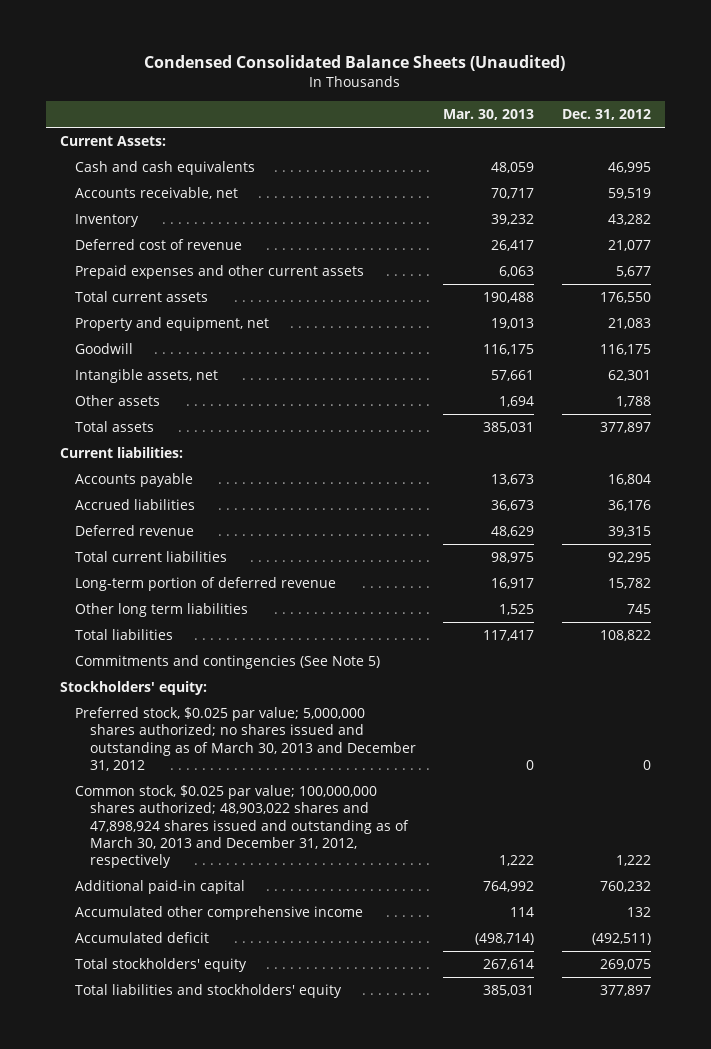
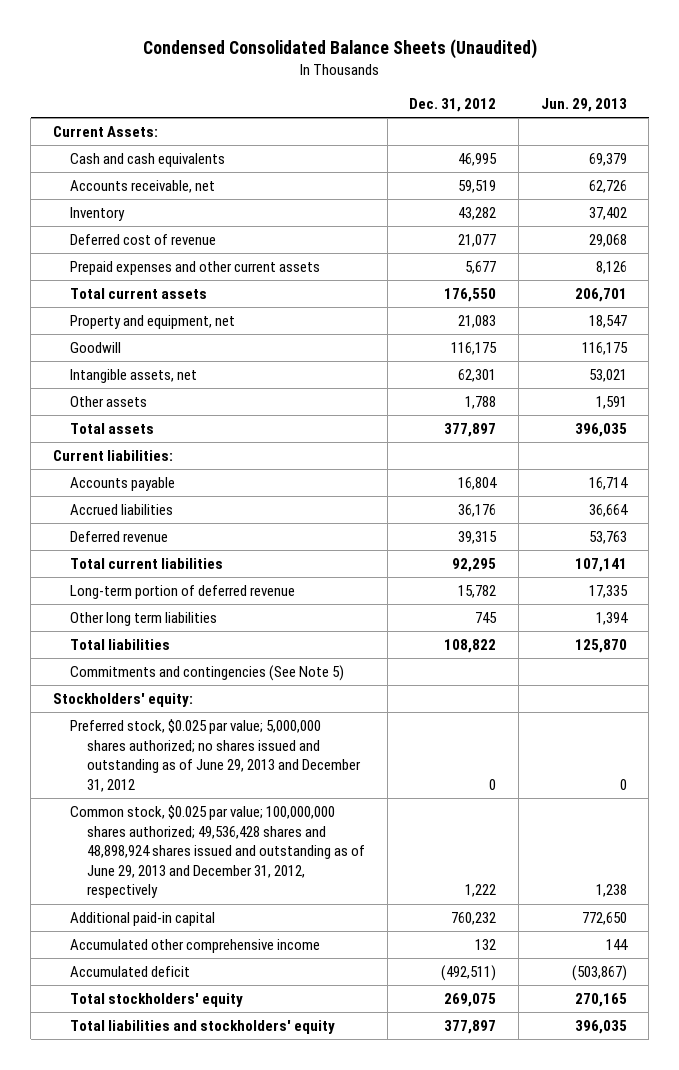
- | Mar. 30, 2013 | Dec. 31, 2012
+ | Dec. 31, 2012 | Jun. 29, 2013
- Preferred stock, $0.025 par value; 5,000,000 shares authorized; no shares issued and outstanding as of March 30, 2013 and December 31, 2012 | 0 | 0
- Common stock, $0.025 par value; 100,000,000 shares authorized; 48,903,022 shares and 47,898,924 shares issued and outstanding as of March 30, 2013 and December 31, 2012, respectively | 1,222 | 1,222
+ Preferred stock, $0.025 par value; 5,000,000 shares authorized; no shares issued and outstanding as of June 29, 2013 and December 31, 2012 | 0 | 0
+ Common stock, $0.025 par value; 100,000,000 shares authorized; 49,536,428 shares and 48,898,924 shares issued and outstanding as of June 29, 2013 and December 31, 2012, respectively | 1,222 | 1,238

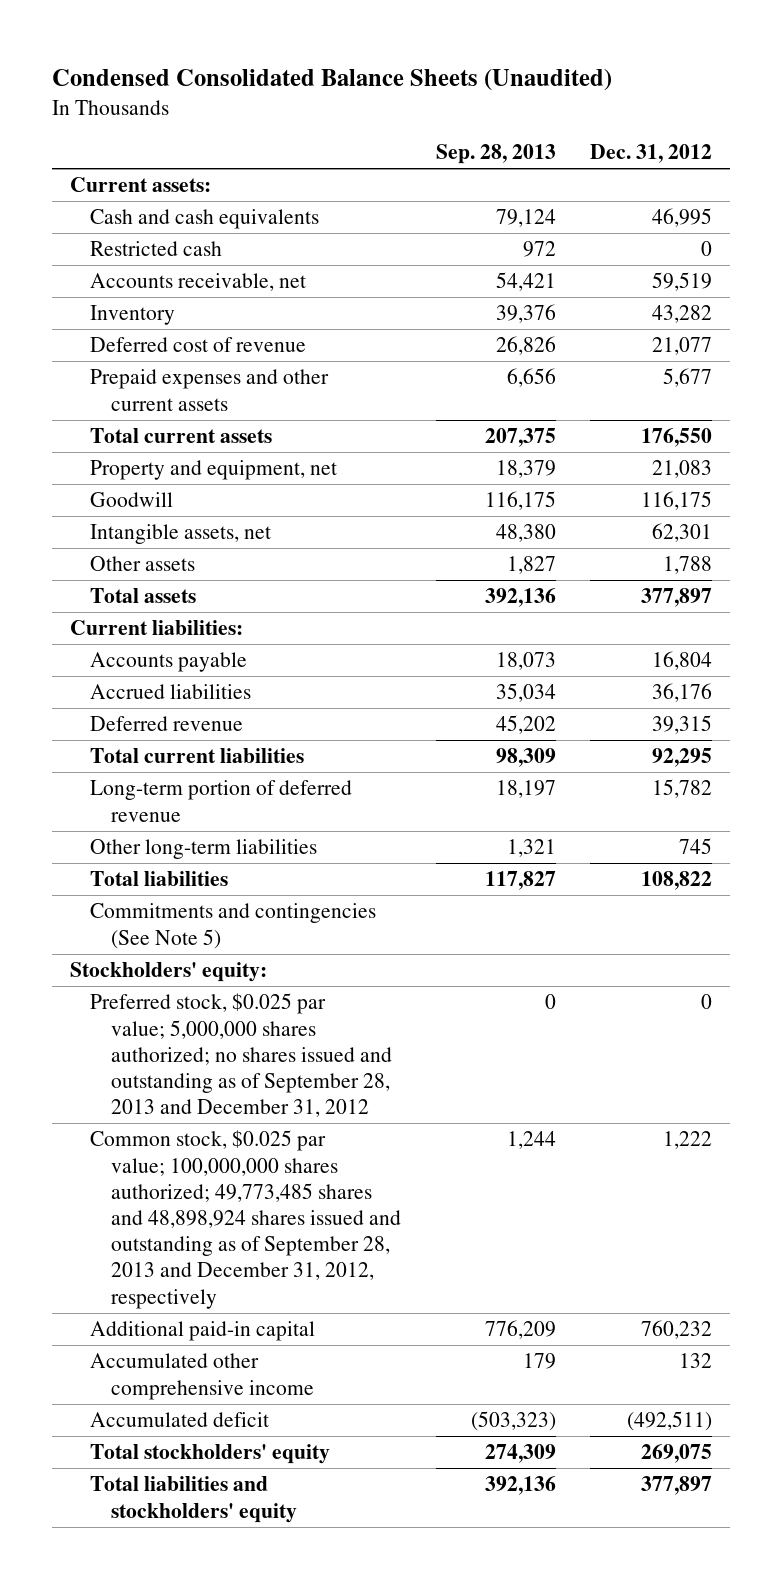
- | Dec. 31, 2012 | Jun. 29, 2013
+ | Sep. 28, 2013 | Dec. 31, 2012
- Current Assets:
+ Current assets:
+ Restricted cash | 972 | 0
- Other long term liabilities | 745 | 1,394
+ Other long-term liabilities | 1,321 | 745
- Preferred stock, $0.025 par value; 5,000,000 shares authorized; no shares issued and outstanding as of June 29, 2013 and December 31, 2012 | 0 | 0
- Common stock, $0.025 par value; 100,000,000 shares authorized; 49,536,428 shares and 48,898,924 shares issued and outstanding as of June 29, 2013 and December 31, 2012, respectively | 1,222 | 1,238
+ Preferred stock, $0.025 par value; 5,000,000 shares authorized; no shares issued and outstanding as of September 28, 2013 and December 31, 2012 | 0 | 0
+ Common stock, $0.025 par value; 100,000,000 shares authorized; 49,773,485 shares and 48,898,924 shares issued and outstanding as of September 28, 2013 and December 31, 2012, respectively | 1,244 | 1,222

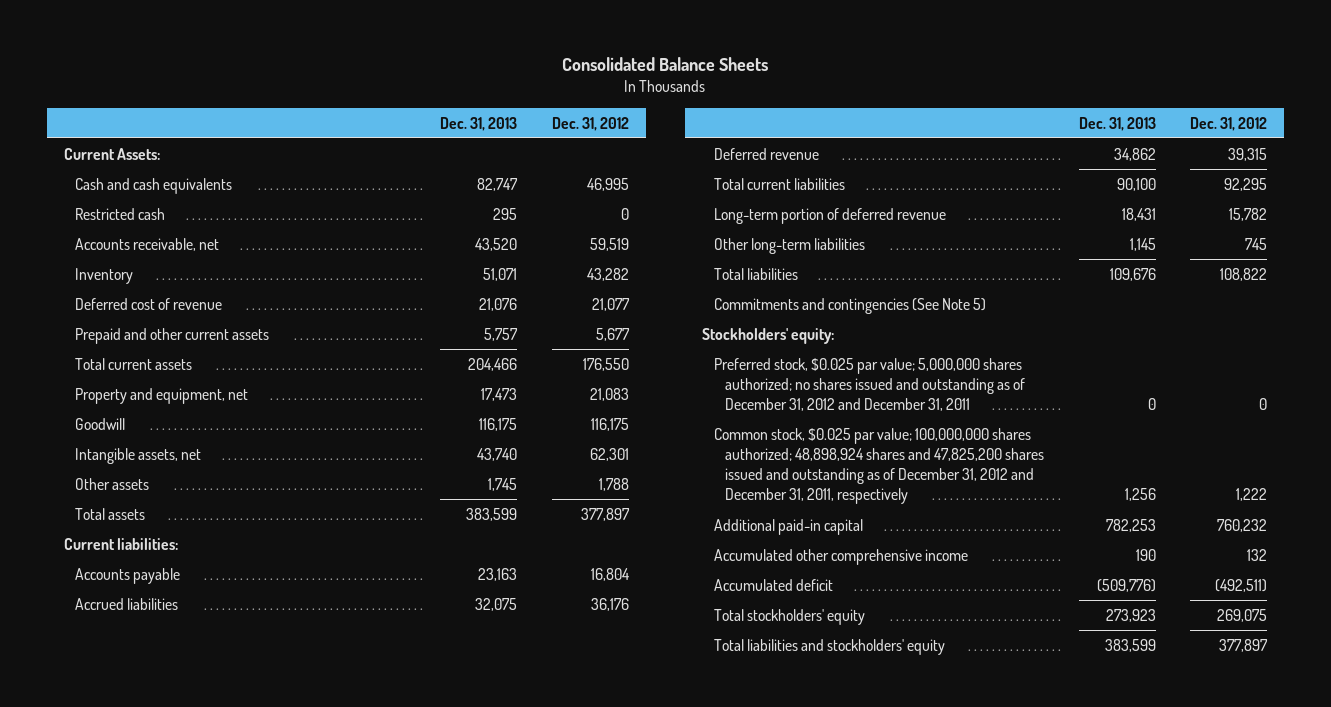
- Condensed Consolidated Balance Sheets (Unaudited)
+ Consolidated Balance Sheets
- | Sep. 28, 2013 | Dec. 31, 2012
+ | Dec. 31, 2013 | Dec. 31, 2012
- Current assets:
+ Current Assets:
- Prepaid expenses and other current assets | 6,656 | 5,677
+ Prepaid and other current assets | 5,757 | 5,677
- Preferred stock, $0.025 par value; 5,000,000 shares authorized; no shares issued and outstanding as of September 28, 2013 and December 31, 2012 | 0 | 0
- Common stock, $0.025 par value; 100,000,000 shares authorized; 49,773,485 shares and 48,898,924 shares issued and outstanding as of September 28, 2013 and December 31, 2012, respectively | 1,244 | 1,222
+ Preferred stock, $0.025 par value; 5,000,000 shares authorized; no shares issued and outstanding as of December 31, 2012 and December 31, 2011 | 0 | 0
+ Common stock, $0.025 par value; 100,000,000 shares authorized; 48,898,924 shares and 47,825,200 shares issued and outstanding as of December 31, 2012 and December 31, 2011, respectively | 1,256 | 1,222

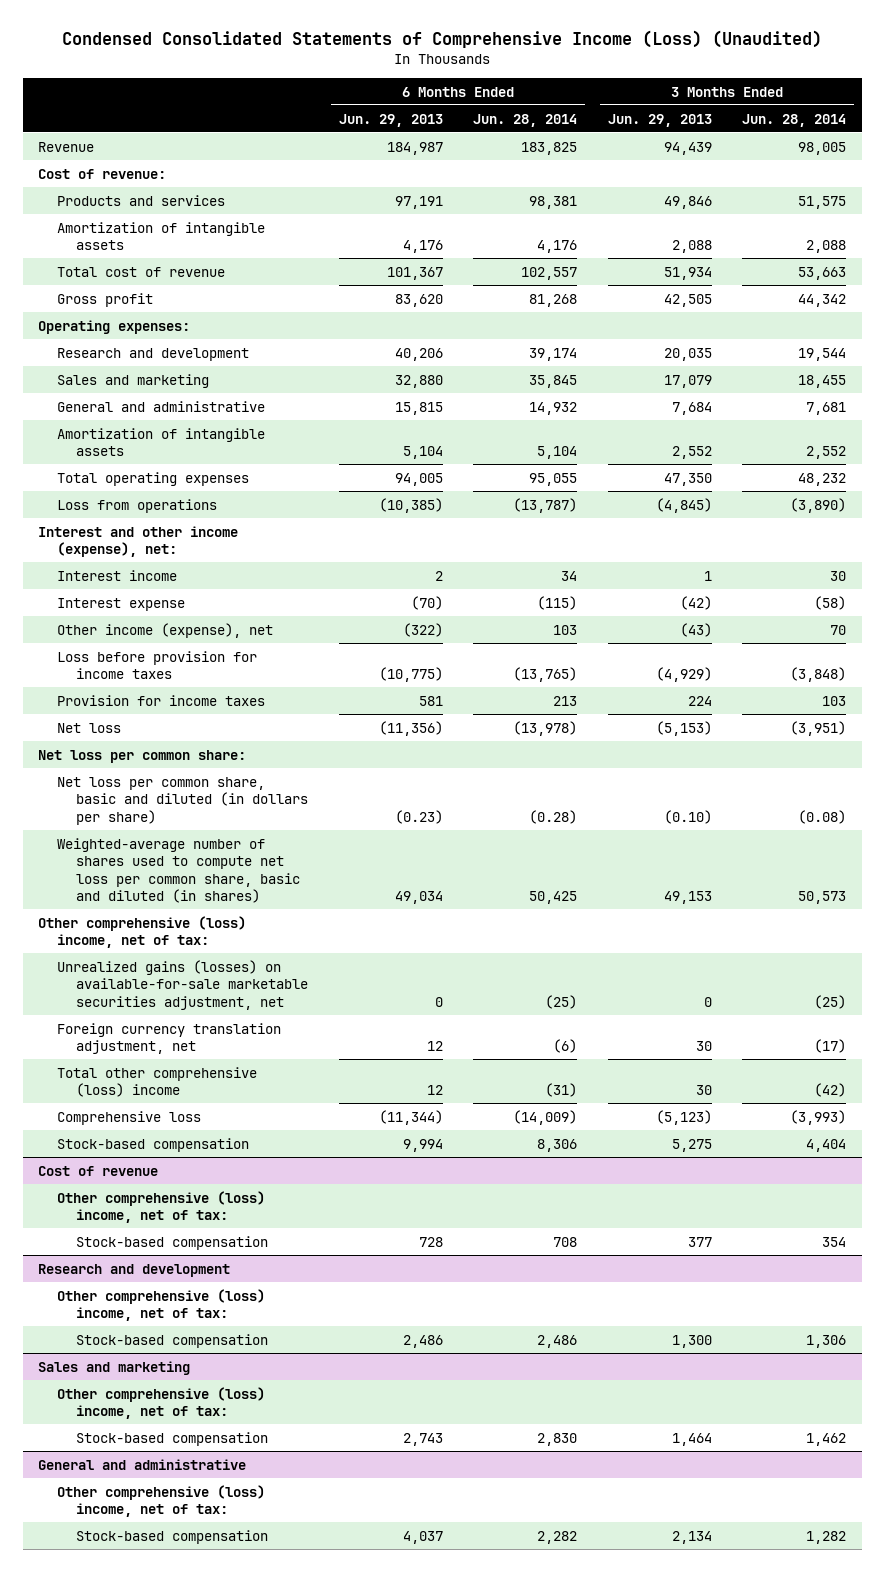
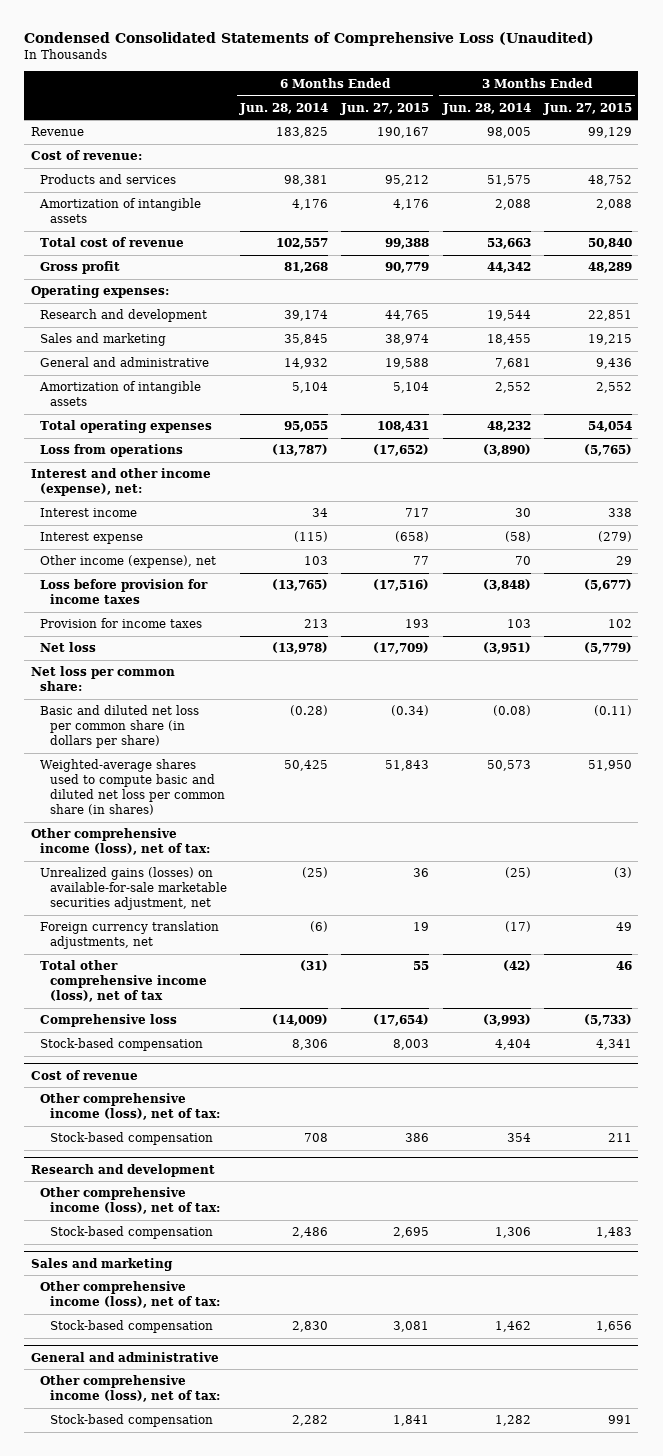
- Condensed Consolidated Statements of Comprehensive Income (Loss) (Unaudited)
+ Condensed Consolidated Statements of Comprehensive Loss (Unaudited)
- | 6 Months Ended Jun. 29, 2013 | 6 Months Ended Jun. 28, 2014 | 3 Months Ended Jun. 29, 2013 | 3 Months Ended Jun. 28, 2014
+ | 6 Months Ended Jun. 28, 2014 | 6 Months Ended Jun. 27, 2015 | 3 Months Ended Jun. 28, 2014 | 3 Months Ended Jun. 27, 2015
- Net loss per common share, basic and diluted (in dollars per share) | (0.23) | (0.28) | (0.10) | (0.08)
- Weighted-average number of shares used to compute net loss per common share, basic and diluted (in shares) | 49,034 | 50,425 | 49,153 | 50,573
- Other comprehensive (loss) income, net of tax:
+ Basic and diluted net loss per common share (in dollars per share) | (0.28) | (0.34) | (0.08) | (0.11)
+ Weighted-average shares used to compute basic and diluted net loss per common share (in shares) | 50,425 | 51,843 | 50,573 | 51,950
+ Other comprehensive income (loss), net of tax:
- Foreign currency translation adjustment, net | 12 | (6) | 30 | (17)
- Total other comprehensive (loss) income | 12 | (31) | 30 | (42)
+ Foreign currency translation adjustments, net | (6) | 19 | (17) | 49
+ Total other comprehensive income (loss), net of tax | (31) | 55 | (42) | 46
@ Cost of revenue
- Other comprehensive (loss) income, net of tax:
+ Other comprehensive income (loss), net of tax:
@ Research and development
- Other comprehensive (loss) income, net of tax:
+ Other comprehensive income (loss), net of tax:
@ Sales and marketing
- Other comprehensive (loss) income, net of tax:
+ Other comprehensive income (loss), net of tax:
@ General and administrative
- Other comprehensive (loss) income, net of tax:
+ Other comprehensive income (loss), net of tax:

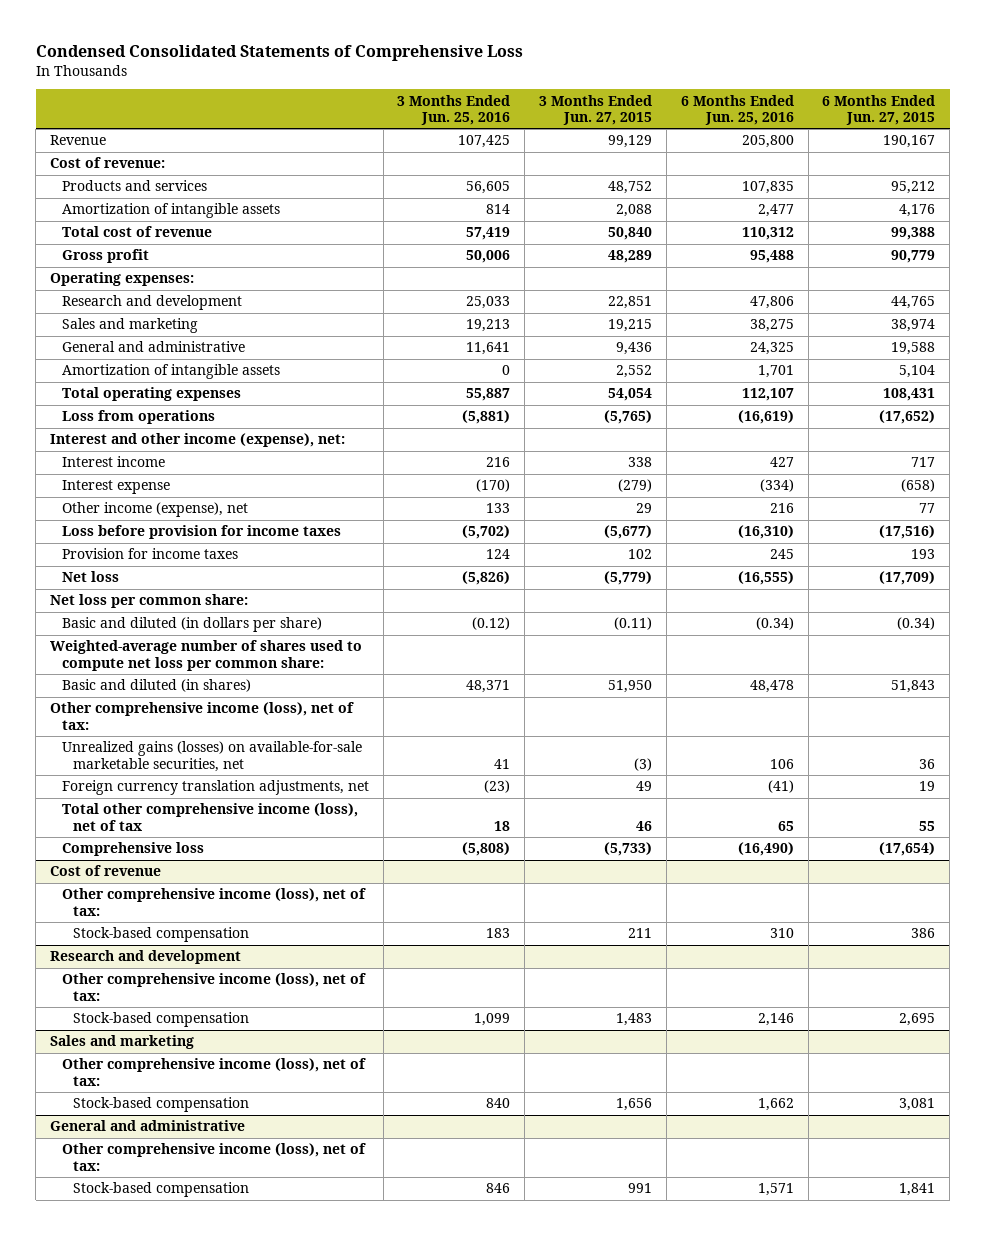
- Condensed Consolidated Statements of Comprehensive Loss (Unaudited)
+ Condensed Consolidated Statements of Comprehensive Loss
- | 6 Months Ended Jun. 28, 2014 | 6 Months Ended Jun. 27, 2015 | 3 Months Ended Jun. 28, 2014 | 3 Months Ended Jun. 27, 2015
+ | 3 Months Ended Jun. 25, 2016 | 3 Months Ended Jun. 27, 2015 | 6 Months Ended Jun. 25, 2016 | 6 Months Ended Jun. 27, 2015
- Basic and diluted net loss per common share (in dollars per share) | (0.28) | (0.34) | (0.08) | (0.11)
- Weighted-average shares used to compute basic and diluted net loss per common share (in shares) | 50,425 | 51,843 | 50,573 | 51,950
+ Basic and diluted (in dollars per share) | (0.12) | (0.11) | (0.34) | (0.34)
+ Weighted-average number of shares used to compute net loss per common share:
+ Basic and diluted (in shares) | 48,371 | 51,950 | 48,478 | 51,843
- Unrealized gains (losses) on available-for-sale marketable securities adjustment, net | (25) | 36 | (25) | (3)
+ Unrealized gains (losses) on available-for-sale marketable securities, net | 41 | (3) | 106 | 36
- Stock-based compensation | 8,306 | 8,003 | 4,404 | 4,341

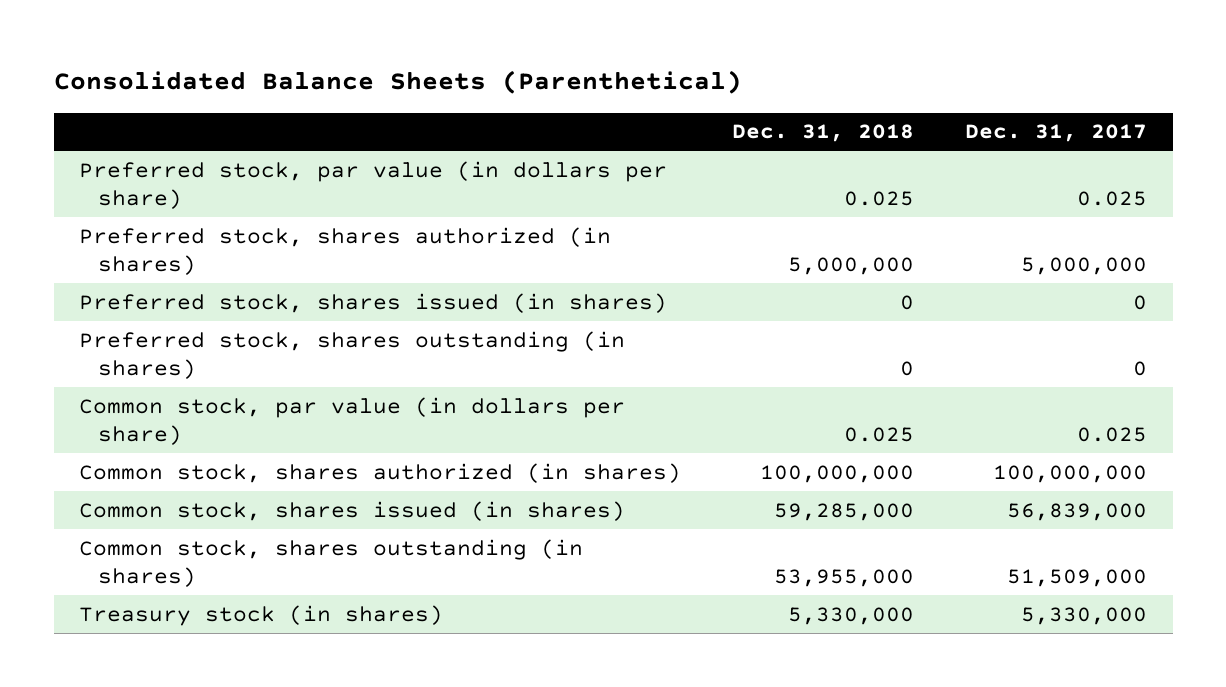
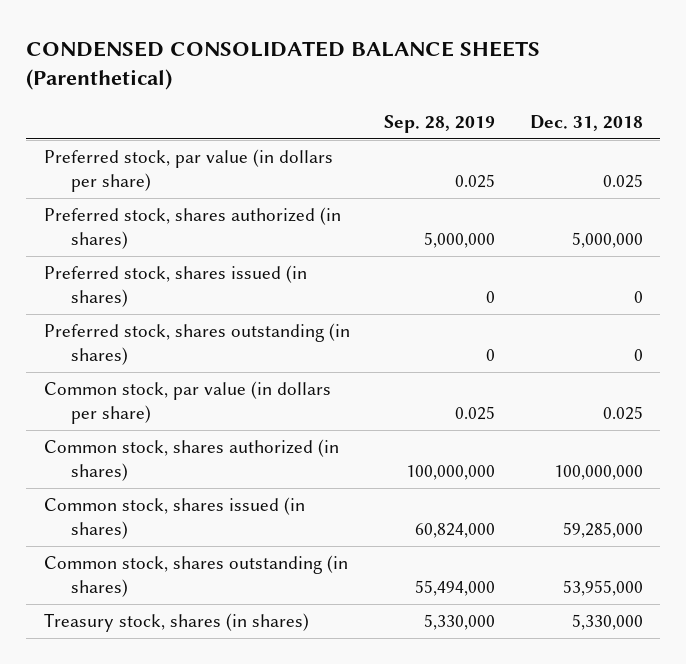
- Consolidated Balance Sheets (Parenthetical)
+ CONDENSED CONSOLIDATED BALANCE SHEETS (Parenthetical)
- | Dec. 31, 2018 | Dec. 31, 2017
+ | Sep. 28, 2019 | Dec. 31, 2018
- Treasury stock (in shares) | 5,330,000 | 5,330,000
+ Treasury stock, shares (in shares) | 5,330,000 | 5,330,000

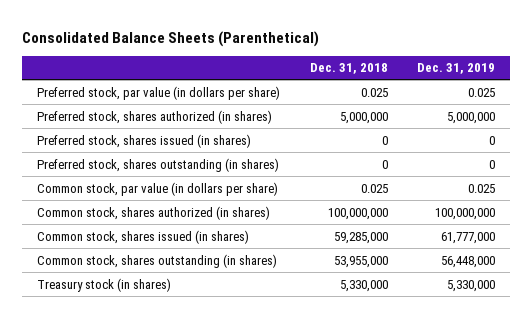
- CONDENSED CONSOLIDATED BALANCE SHEETS (Parenthetical)
+ Consolidated Balance Sheets (Parenthetical)
- | Sep. 28, 2019 | Dec. 31, 2018
+ | Dec. 31, 2018 | Dec. 31, 2019
- Treasury stock, shares (in shares) | 5,330,000 | 5,330,000
+ Treasury stock (in shares) | 5,330,000 | 5,330,000

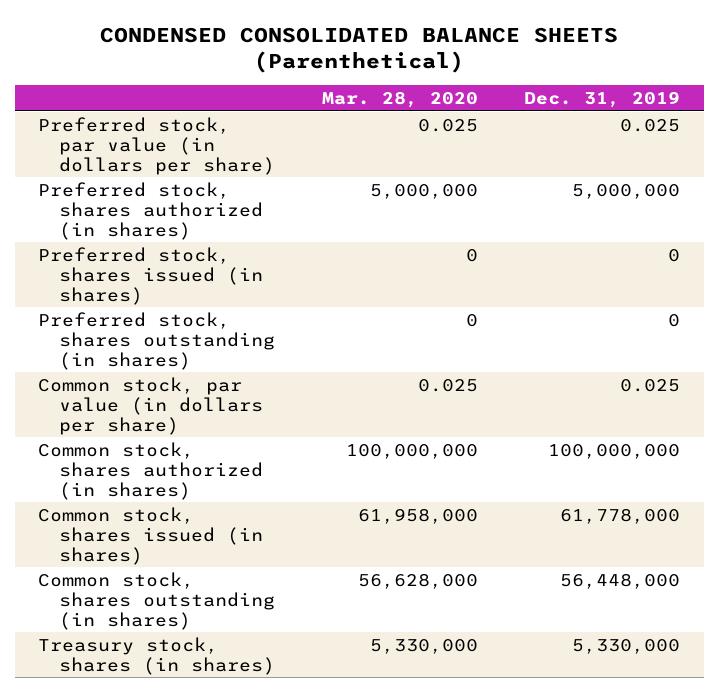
- Consolidated Balance Sheets (Parenthetical)
+ CONDENSED CONSOLIDATED BALANCE SHEETS (Parenthetical)
- | Dec. 31, 2018 | Dec. 31, 2019
+ | Mar. 28, 2020 | Dec. 31, 2019
- Common stock, shares issued (in shares) | 59,285,000 | 61,777,000
+ Common stock, shares issued (in shares) | 61,958,000 | 61,778,000
- Treasury stock (in shares) | 5,330,000 | 5,330,000
+ Treasury stock, shares (in shares) | 5,330,000 | 5,330,000

